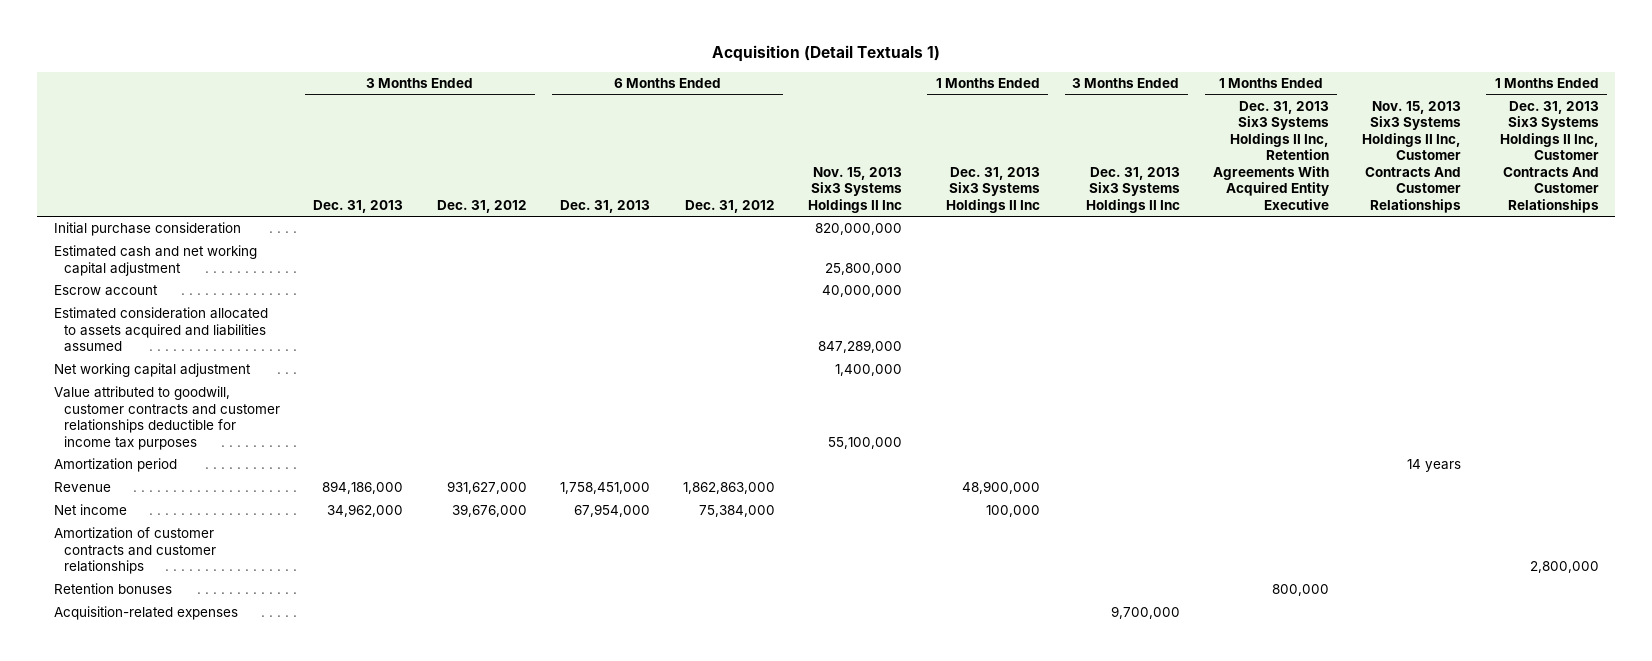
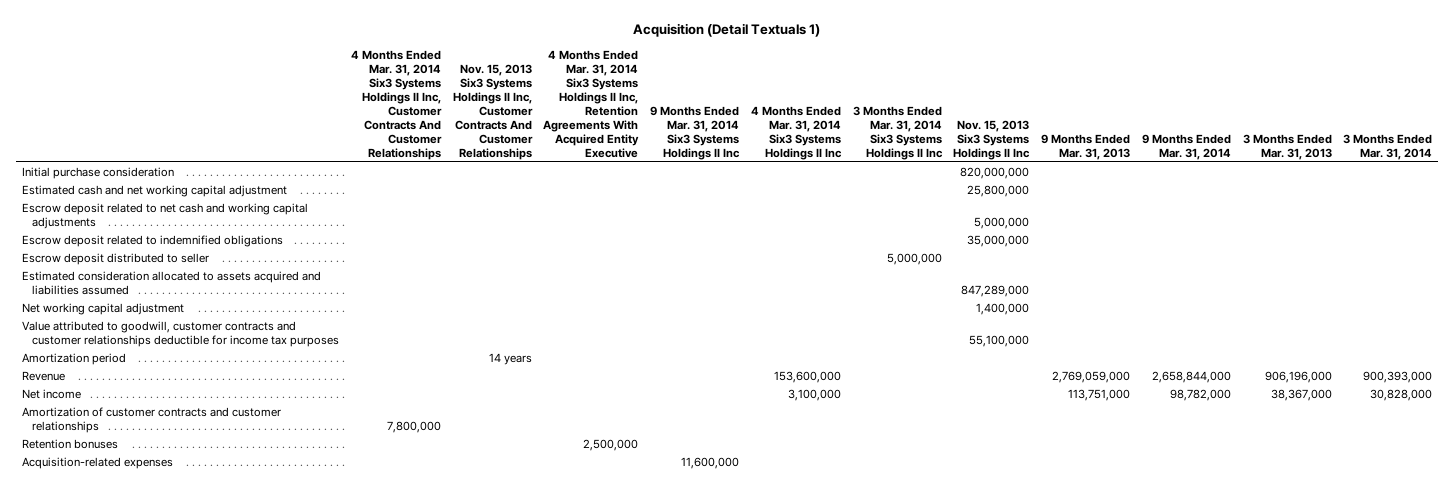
- | 3 Months Ended Dec. 31, 2013 | 3 Months Ended Dec. 31, 2012 | 6 Months Ended Dec. 31, 2013 | 6 Months Ended Dec. 31, 2012 | Nov. 15, 2013 Six3 Systems Holdings II Inc | 1 Months Ended Dec. 31, 2013 Six3 Systems Holdings II Inc | 3 Months Ended Dec. 31, 2013 Six3 Systems Holdings II Inc | 1 Months Ended Dec. 31, 2013 Six3 Systems Holdings II Inc, Retention Agreements With Acquired Entity Executive | Nov. 15, 2013 Six3 Systems Holdings II Inc, Customer Contracts And Customer Relationships | 1 Months Ended Dec. 31, 2013 Six3 Systems Holdings II Inc, Customer Contracts And Customer Relationships
+ | 4 Months Ended Mar. 31, 2014 Six3 Systems Holdings II Inc, Customer Contracts And Customer Relationships | Nov. 15, 2013 Six3 Systems Holdings II Inc, Customer Contracts And Customer Relationships | 4 Months Ended Mar. 31, 2014 Six3 Systems Holdings II Inc, Retention Agreements With Acquired Entity Executive | 9 Months Ended Mar. 31, 2014 Six3 Systems Holdings II Inc | 4 Months Ended Mar. 31, 2014 Six3 Systems Holdings II Inc | 3 Months Ended Mar. 31, 2014 Six3 Systems Holdings II Inc | Nov. 15, 2013 Six3 Systems Holdings II Inc | 9 Months Ended Mar. 31, 2013 | 9 Months Ended Mar. 31, 2014 | 3 Months Ended Mar. 31, 2013 | 3 Months Ended Mar. 31, 2014
- Escrow account | | | | | 40,000,000 | | | | |
+ Escrow deposit related to net cash and working capital adjustments | | | | | | | 5,000,000 | | | |
+ Escrow deposit related to indemnified obligations | | | | | | | 35,000,000 | | | |
+ Escrow deposit distributed to seller | | | | | | 5,000,000 | | | | |

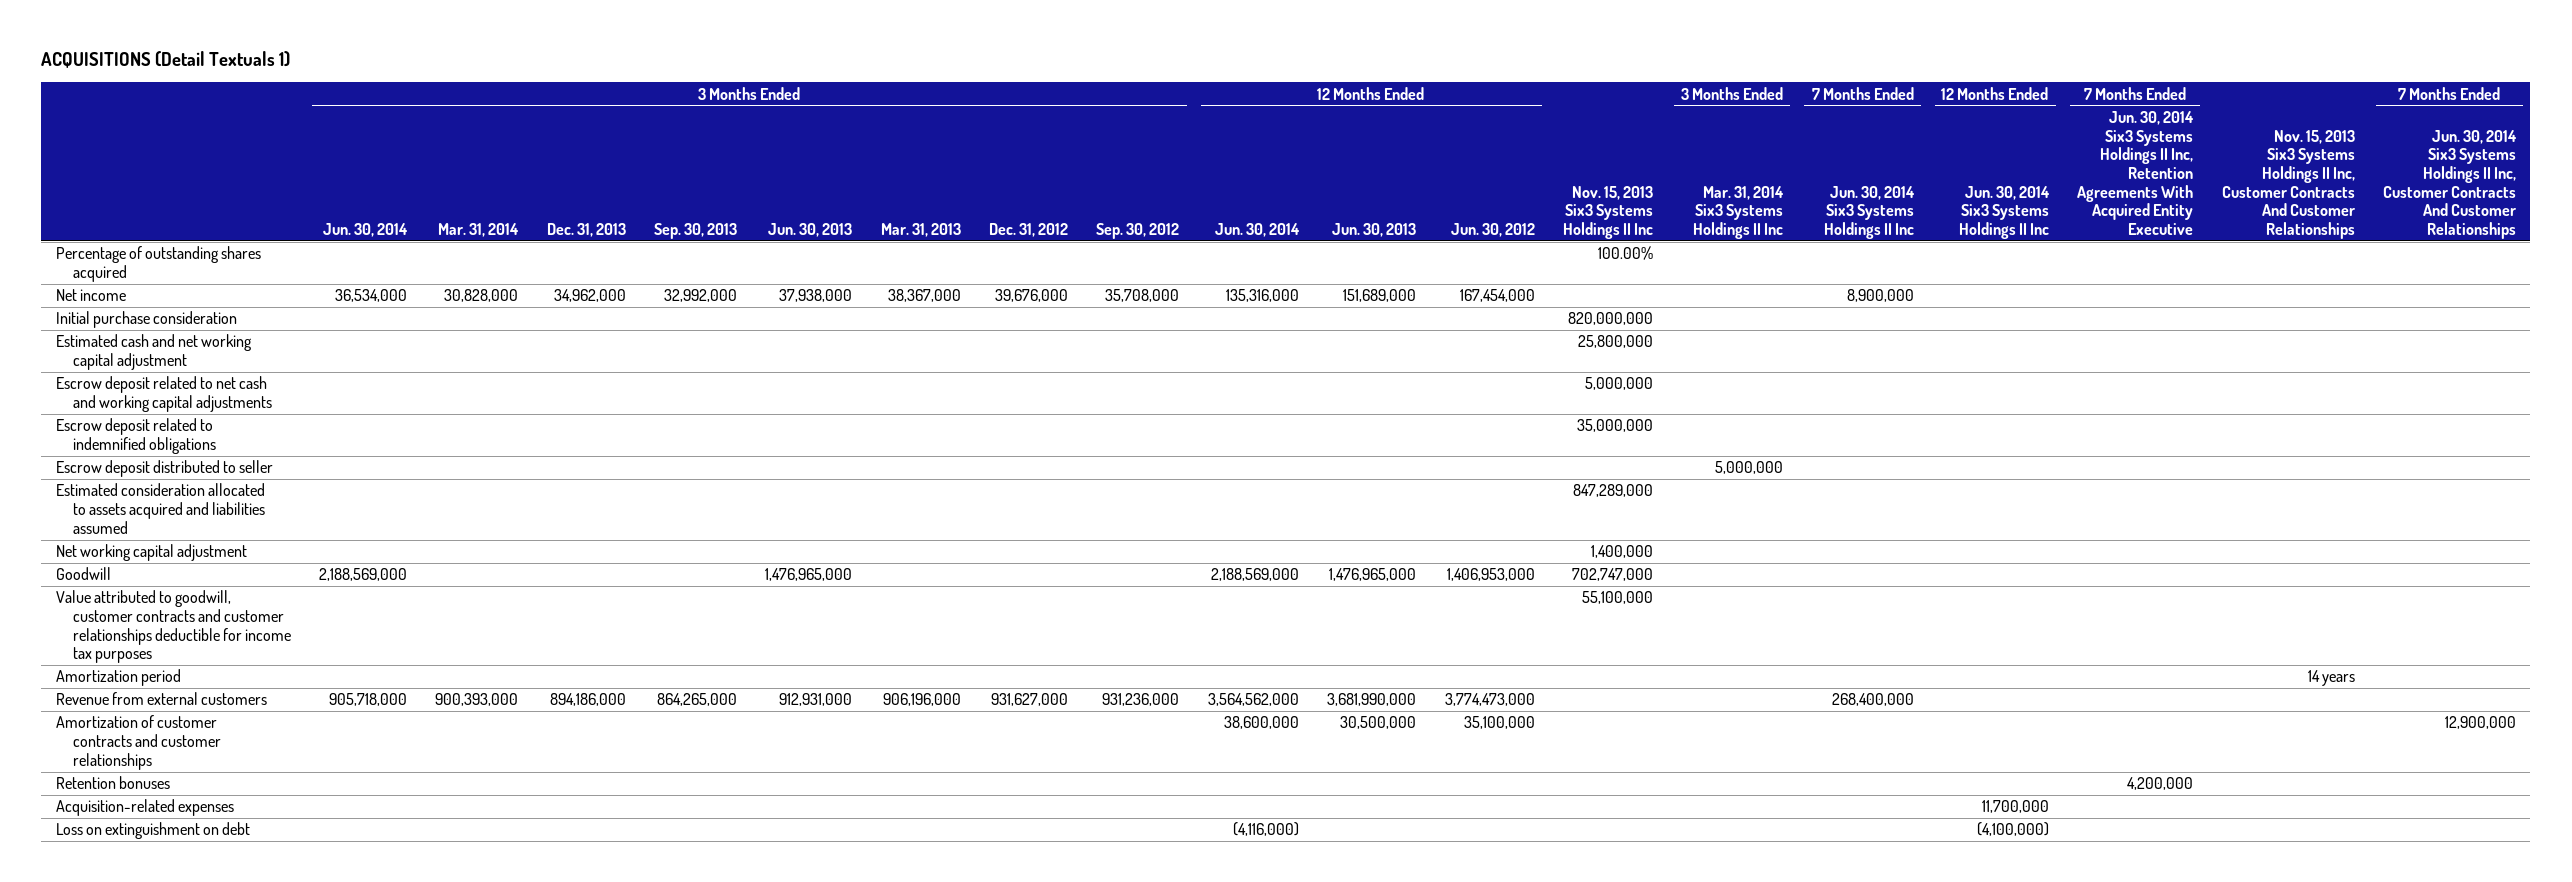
- Acquisition (Detail Textuals 1)
+ ACQUISITIONS (Detail Textuals 1)
- | 4 Months Ended Mar. 31, 2014 Six3 Systems Holdings II Inc, Customer Contracts And Customer Relationships | Nov. 15, 2013 Six3 Systems Holdings II Inc, Customer Contracts And Customer Relationships | 4 Months Ended Mar. 31, 2014 Six3 Systems Holdings II Inc, Retention Agreements With Acquired Entity Executive | 9 Months Ended Mar. 31, 2014 Six3 Systems Holdings II Inc | 4 Months Ended Mar. 31, 2014 Six3 Systems Holdings II Inc | 3 Months Ended Mar. 31, 2014 Six3 Systems Holdings II Inc | Nov. 15, 2013 Six3 Systems Holdings II Inc | 9 Months Ended Mar. 31, 2013 | 9 Months Ended Mar. 31, 2014 | 3 Months Ended Mar. 31, 2013 | 3 Months Ended Mar. 31, 2014
+ | 3 Months Ended Jun. 30, 2014 | 3 Months Ended Mar. 31, 2014 | 3 Months Ended Dec. 31, 2013 | 3 Months Ended Sep. 30, 2013 | 3 Months Ended Jun. 30, 2013 | 3 Months Ended Mar. 31, 2013 | 3 Months Ended Dec. 31, 2012 | 3 Months Ended Sep. 30, 2012 | 12 Months Ended Jun. 30, 2014 | 12 Months Ended Jun. 30, 2013 | 12 Months Ended Jun. 30, 2012 | Nov. 15, 2013 Six3 Systems Holdings II Inc | 3 Months Ended Mar. 31, 2014 Six3 Systems Holdings II Inc | 7 Months Ended Jun. 30, 2014 Six3 Systems Holdings II Inc | 12 Months Ended Jun. 30, 2014 Six3 Systems Holdings II Inc | 7 Months Ended Jun. 30, 2014 Six3 Systems Holdings II Inc, Retention Agreements With Acquired Entity Executive | Nov. 15, 2013 Six3 Systems Holdings II Inc, Customer Contracts And Customer Relationships | 7 Months Ended Jun. 30, 2014 Six3 Systems Holdings II Inc, Customer Contracts And Customer Relationships
+ Percentage of outstanding shares acquired | | | | | | | | | | | | 100.00% | | | | | |
moved up: Net income | 36,534,000 | 30,828,000 | 34,962,000 | 32,992,000 | 37,938,000 | 38,367,000 | 39,676,000 | 35,708,000 | 135,316,000 | 151,689,000 | 167,454,000 | | | 8,900,000 | | | |
+ Goodwill | 2,188,569,000 | | | | 1,476,965,000 | | | | 2,188,569,000 | 1,476,965,000 | 1,406,953,000 | 702,747,000 | | | | | |
- Revenue | | | | | 153,600,000 | | | 2,769,059,000 | 2,658,844,000 | 906,196,000 | 900,393,000
+ Revenue from external customers | 905,718,000 | 900,393,000 | 894,186,000 | 864,265,000 | 912,931,000 | 906,196,000 | 931,627,000 | 931,236,000 | 3,564,562,000 | 3,681,990,000 | 3,774,473,000 | | | 268,400,000 | | | |
+ Loss on extinguishment on debt | | | | | | | | | (4,116,000) | | | | | | (4,100,000) | | |

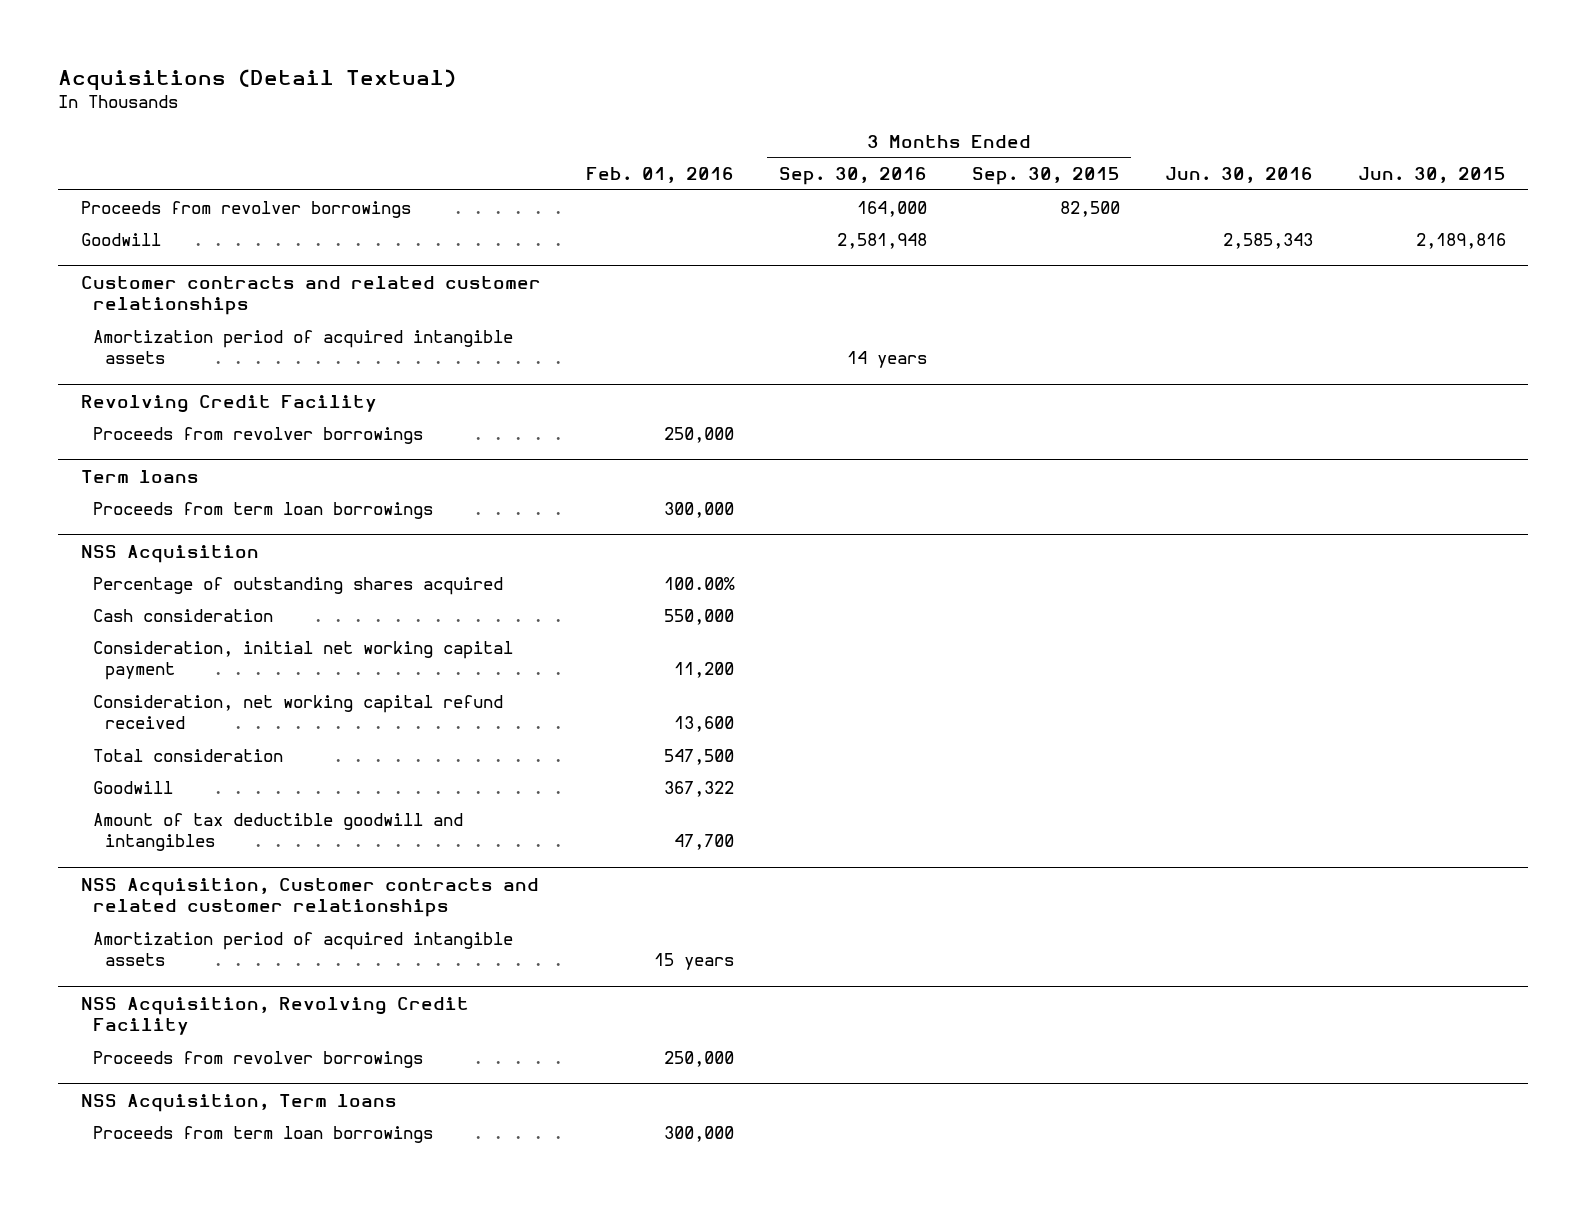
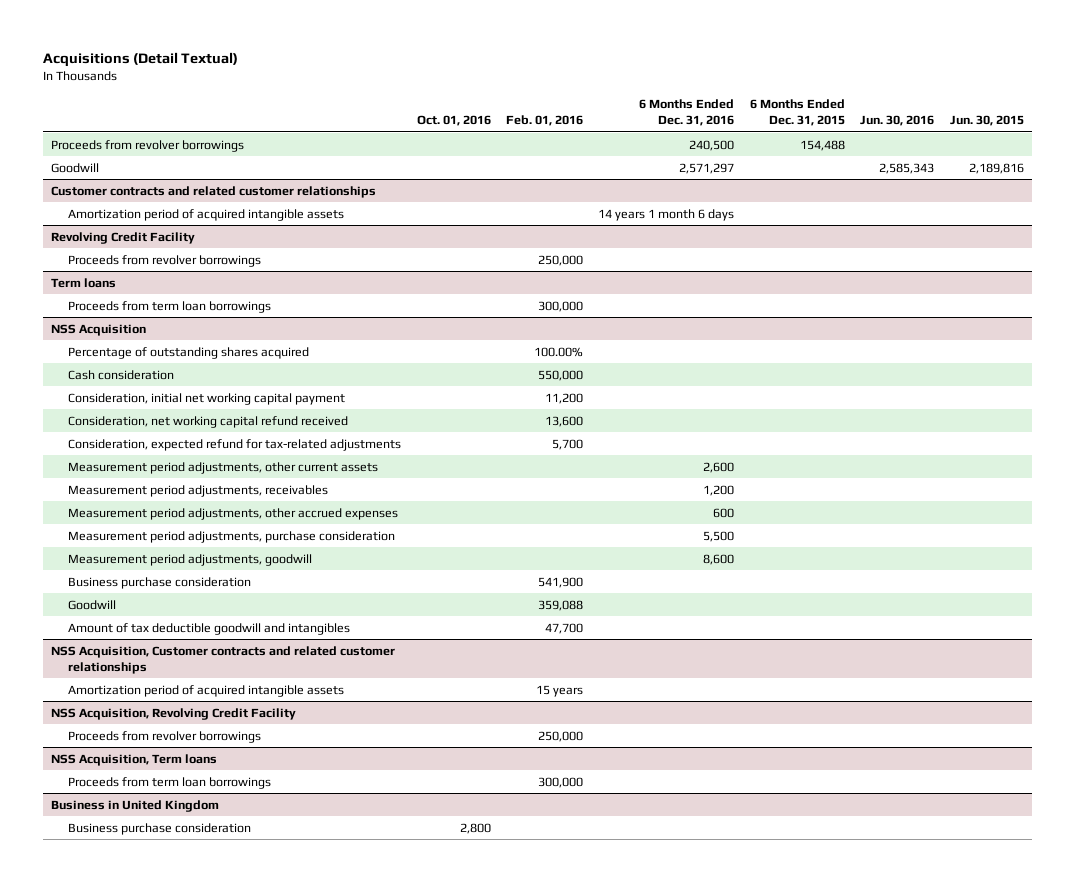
- | Feb. 01, 2016 | 3 Months Ended Sep. 30, 2016 | 3 Months Ended Sep. 30, 2015 | Jun. 30, 2016 | Jun. 30, 2015
+ | Oct. 01, 2016 | Feb. 01, 2016 | 6 Months Ended Dec. 31, 2016 | 6 Months Ended Dec. 31, 2015 | Jun. 30, 2016 | Jun. 30, 2015
@ NSS Acquisition
- Total consideration | 547,500 | | | |
- Goodwill | 367,322 | | | |
+ Consideration, expected refund for tax-related adjustments | | 5,700 | | | |
+ Measurement period adjustments, other current assets | | | 2,600 | | |
+ Measurement period adjustments, receivables | | | 1,200 | | |
+ Measurement period adjustments, other accrued expenses | | | 600 | | |
+ Measurement period adjustments, purchase consideration | | | 5,500 | | |
+ Measurement period adjustments, goodwill | | | 8,600 | | |
+ Business purchase consideration | | 541,900 | | | |
+ Goodwill | | 359,088 | | | |
+ Business in United Kingdom
+ Business purchase consideration | 2,800 | | | | |

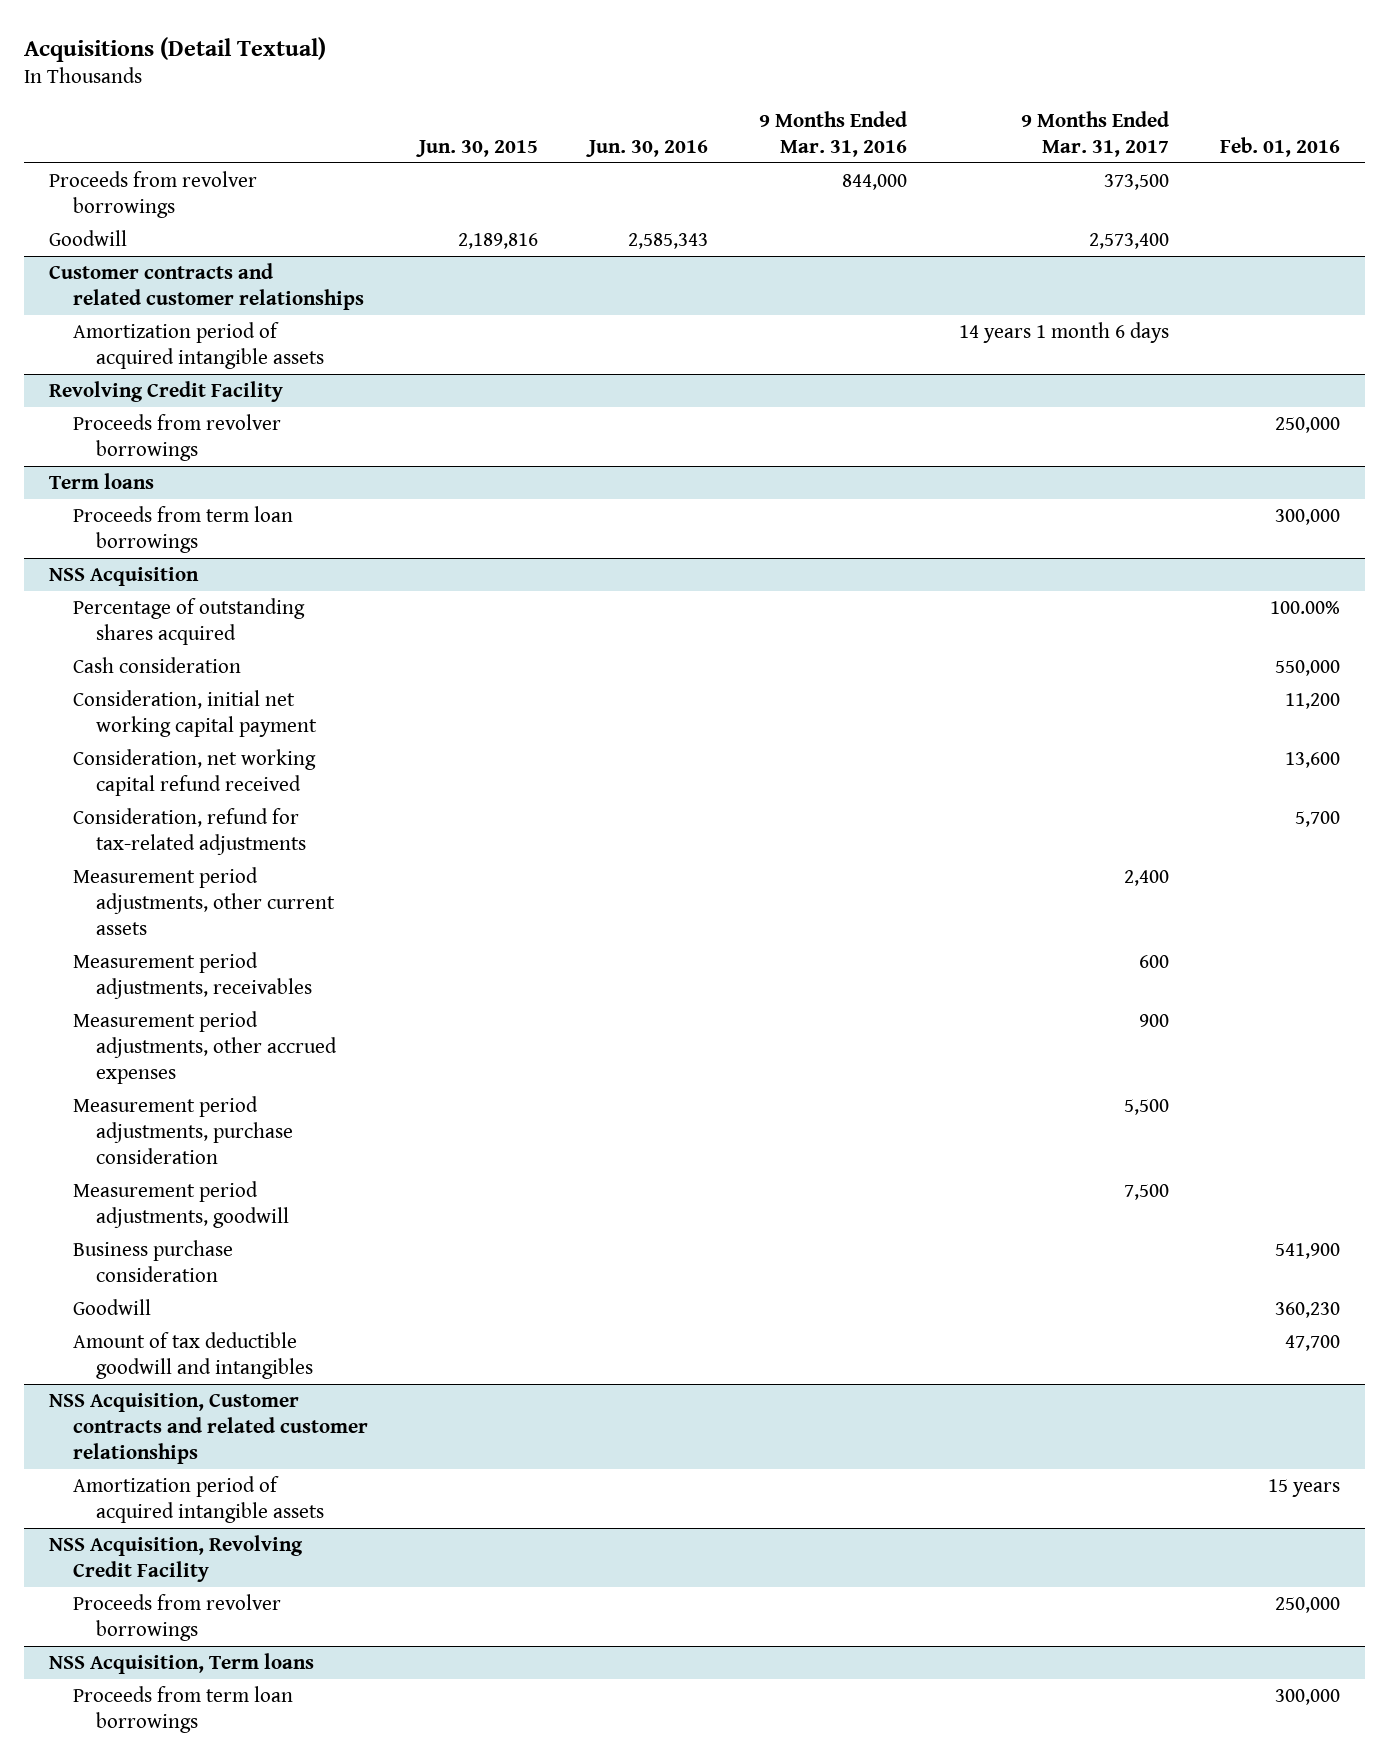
- | Oct. 01, 2016 | Feb. 01, 2016 | 6 Months Ended Dec. 31, 2016 | 6 Months Ended Dec. 31, 2015 | Jun. 30, 2016 | Jun. 30, 2015
+ | Jun. 30, 2015 | Jun. 30, 2016 | 9 Months Ended Mar. 31, 2016 | 9 Months Ended Mar. 31, 2017 | Feb. 01, 2016
@ NSS Acquisition
- Consideration, expected refund for tax-related adjustments | | 5,700 | | | |
+ Consideration, refund for tax-related adjustments | | | | | 5,700
- Goodwill | | 359,088 | | | |
+ Goodwill | | | | | 360,230
- Business in United Kingdom
- Business purchase consideration | 2,800 | | | | |

